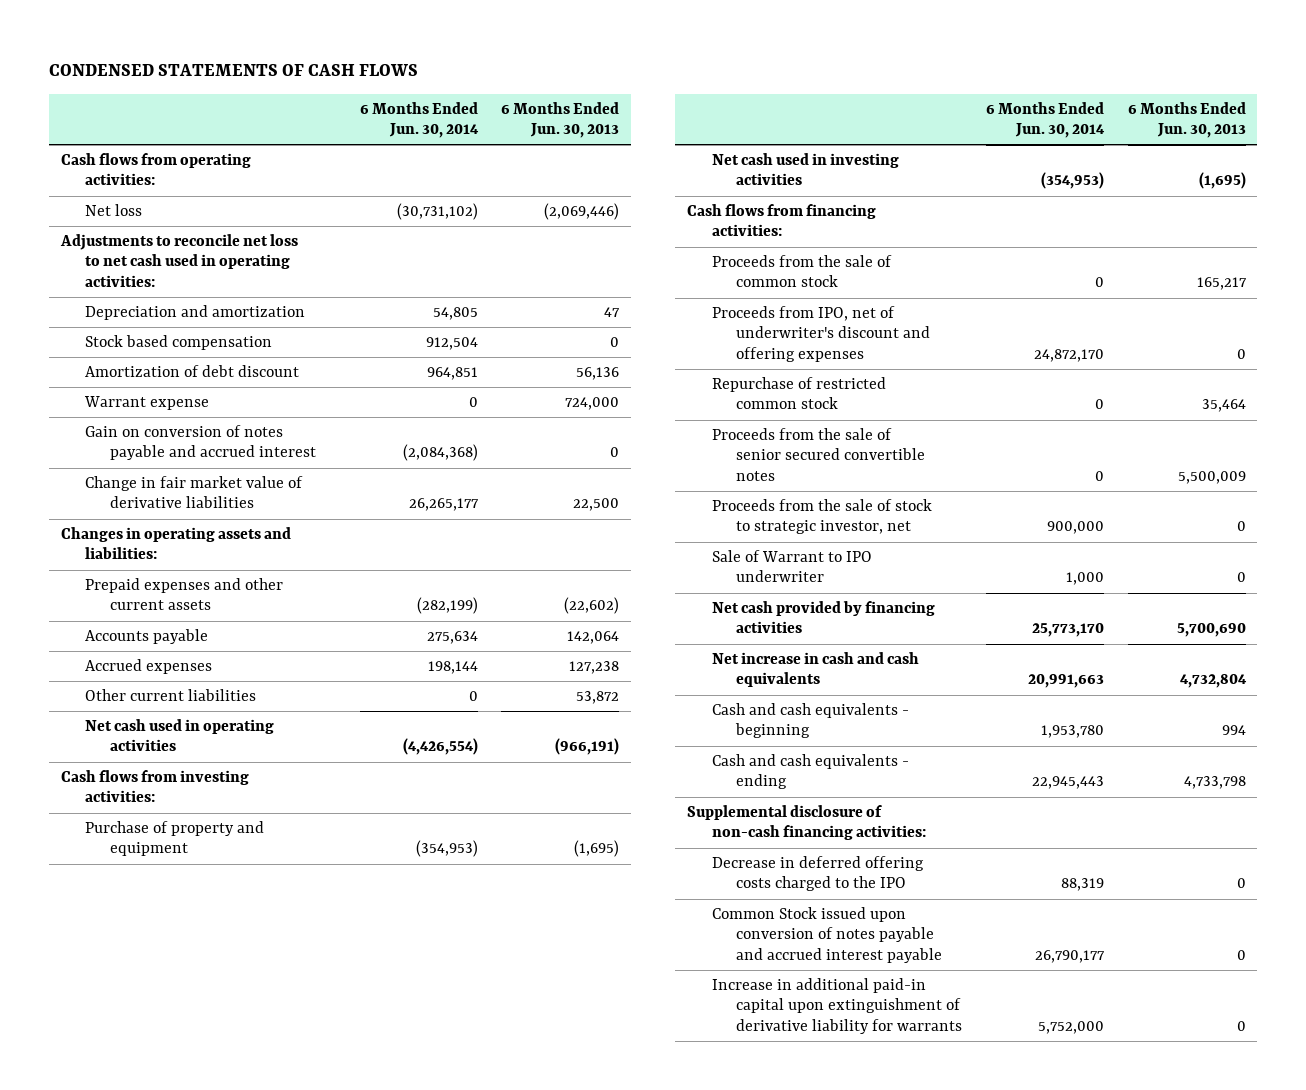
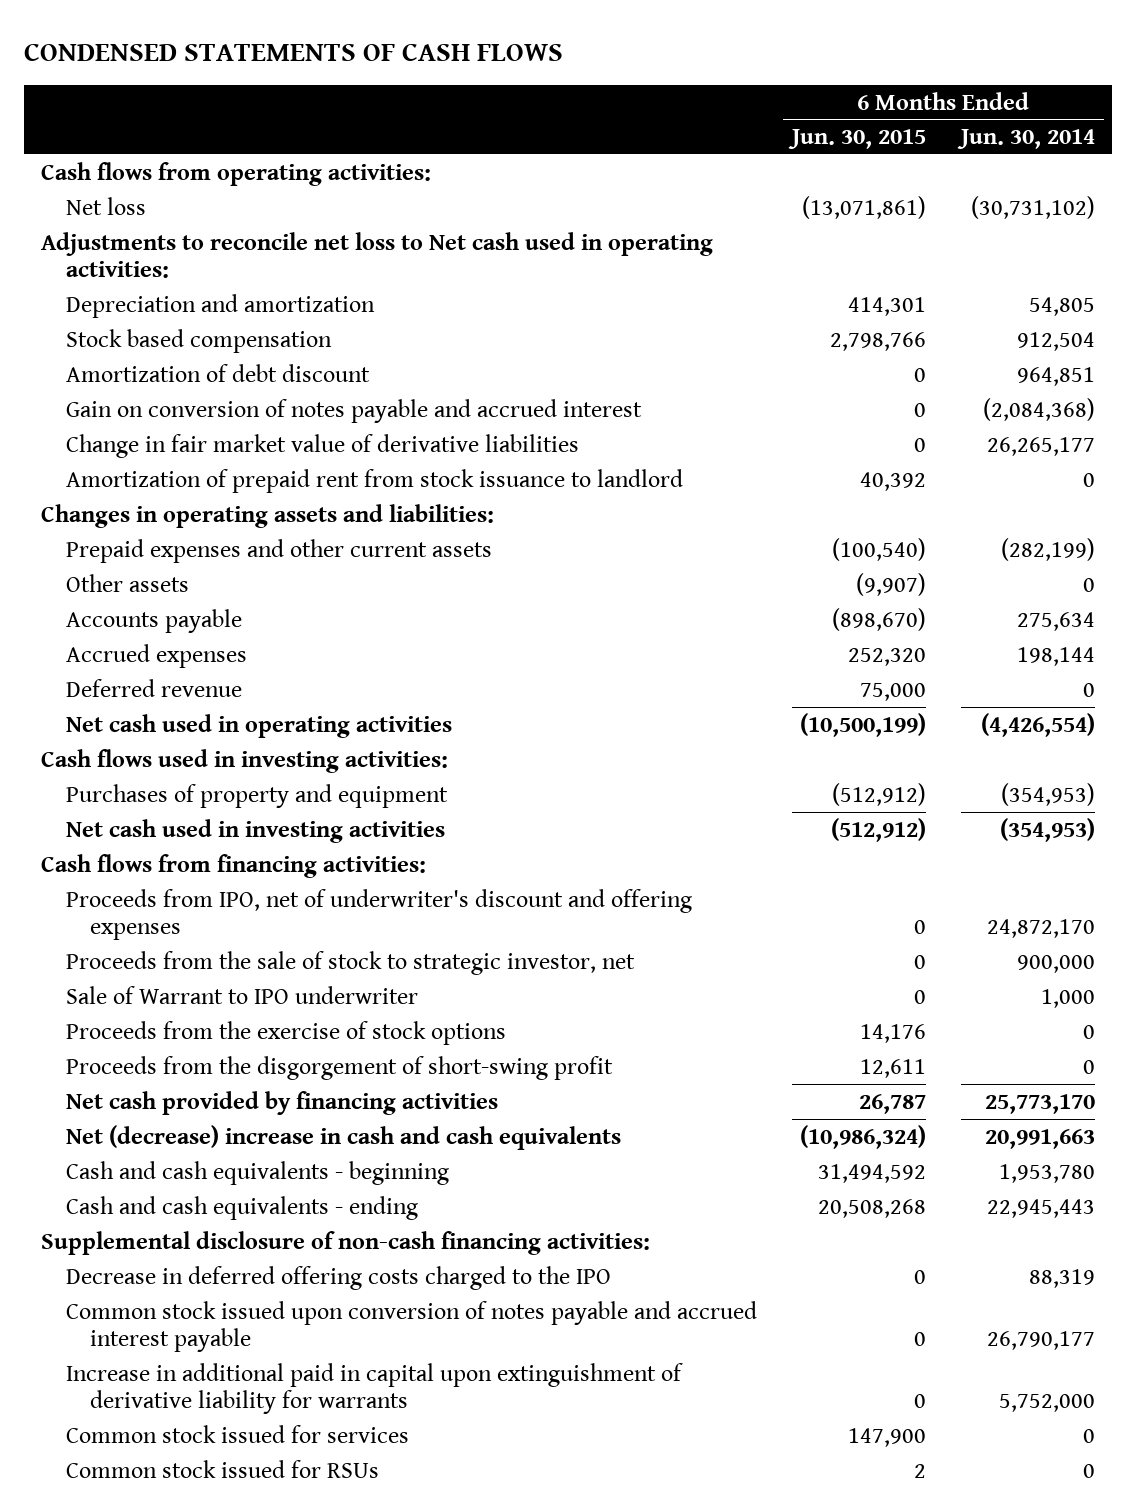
- | 6 Months Ended Jun. 30, 2014 | 6 Months Ended Jun. 30, 2013
+ | 6 Months Ended Jun. 30, 2015 | 6 Months Ended Jun. 30, 2014
- Adjustments to reconcile net loss to net cash used in operating activities:
+ Adjustments to reconcile net loss to Net cash used in operating activities:
- Warrant expense | 0 | 724,000
+ Amortization of prepaid rent from stock issuance to landlord | 40,392 | 0
+ Other assets | (9,907) | 0
- Other current liabilities | 0 | 53,872
+ Deferred revenue | 75,000 | 0
- Cash flows from investing activities:
- Purchase of property and equipment | (354,953) | (1,695)
+ Cash flows used in investing activities:
+ Purchases of property and equipment | (512,912) | (354,953)
- Proceeds from the sale of common stock | 0 | 165,217
- Repurchase of restricted common stock | 0 | 35,464
- Proceeds from the sale of senior secured convertible notes | 0 | 5,500,009
+ Proceeds from the exercise of stock options | 14,176 | 0
+ Proceeds from the disgorgement of short-swing profit | 12,611 | 0
- Net increase in cash and cash equivalents | 20,991,663 | 4,732,804
+ Net (decrease) increase in cash and cash equivalents | (10,986,324) | 20,991,663
- Common Stock issued upon conversion of notes payable and accrued interest payable | 26,790,177 | 0
- Increase in additional paid-in capital upon extinguishment of derivative liability for warrants | 5,752,000 | 0
+ Common stock issued upon conversion of notes payable and accrued interest payable | 0 | 26,790,177
+ Increase in additional paid in capital upon extinguishment of derivative liability for warrants | 0 | 5,752,000
+ Common stock issued for services | 147,900 | 0
+ Common stock issued for RSUs | 2 | 0

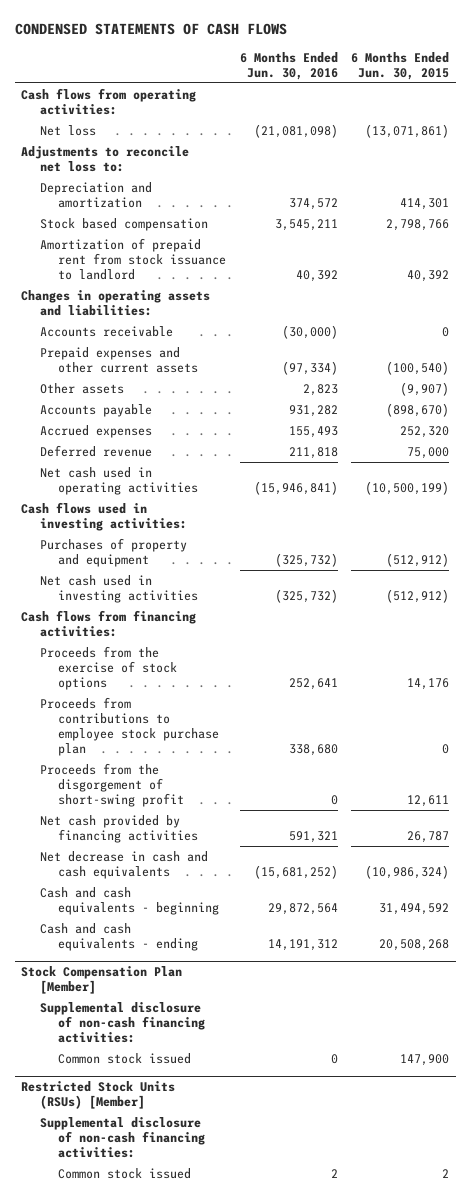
- | 6 Months Ended Jun. 30, 2015 | 6 Months Ended Jun. 30, 2014
+ | 6 Months Ended Jun. 30, 2016 | 6 Months Ended Jun. 30, 2015
- Adjustments to reconcile net loss to Net cash used in operating activities:
+ Adjustments to reconcile net loss to:
- Amortization of debt discount | 0 | 964,851
- Gain on conversion of notes payable and accrued interest | 0 | (2,084,368)
- Change in fair market value of derivative liabilities | 0 | 26,265,177
+ Accounts receivable | (30,000) | 0
- Proceeds from IPO, net of underwriter's discount and offering expenses | 0 | 24,872,170
- Proceeds from the sale of stock to strategic investor, net | 0 | 900,000
- Sale of Warrant to IPO underwriter | 0 | 1,000
+ Proceeds from contributions to employee stock purchase plan | 338,680 | 0
- Net (decrease) increase in cash and cash equivalents | (10,986,324) | 20,991,663
+ Net decrease in cash and cash equivalents | (15,681,252) | (10,986,324)
+ Stock Compensation Plan [Member]
- Decrease in deferred offering costs charged to the IPO | 0 | 88,319
- Common stock issued upon conversion of notes payable and accrued interest payable | 0 | 26,790,177
- Increase in additional paid in capital upon extinguishment of derivative liability for warrants | 0 | 5,752,000
- Common stock issued for services | 147,900 | 0
- Common stock issued for RSUs | 2 | 0
+ Common stock issued | 0 | 147,900
+ Restricted Stock Units (RSUs) [Member]
+ Supplemental disclosure of non-cash financing activities:
+ Common stock issued | 2 | 2

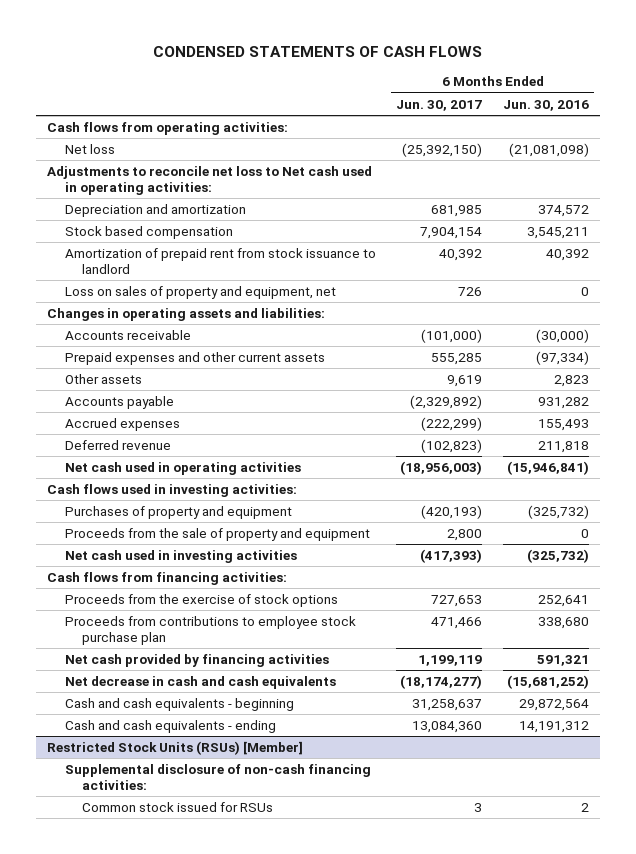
- | 6 Months Ended Jun. 30, 2016 | 6 Months Ended Jun. 30, 2015
+ | 6 Months Ended Jun. 30, 2017 | 6 Months Ended Jun. 30, 2016
- Adjustments to reconcile net loss to:
+ Adjustments to reconcile net loss to Net cash used in operating activities:
+ Loss on sales of property and equipment, net | 726 | 0
+ Proceeds from the sale of property and equipment | 2,800 | 0
- Proceeds from the disgorgement of short-swing profit | 0 | 12,611
- Stock Compensation Plan [Member]
- Supplemental disclosure of non-cash financing activities:
- Common stock issued | 0 | 147,900
@ Restricted Stock Units (RSUs) [Member]
- Common stock issued | 2 | 2
+ Common stock issued for RSUs | 3 | 2

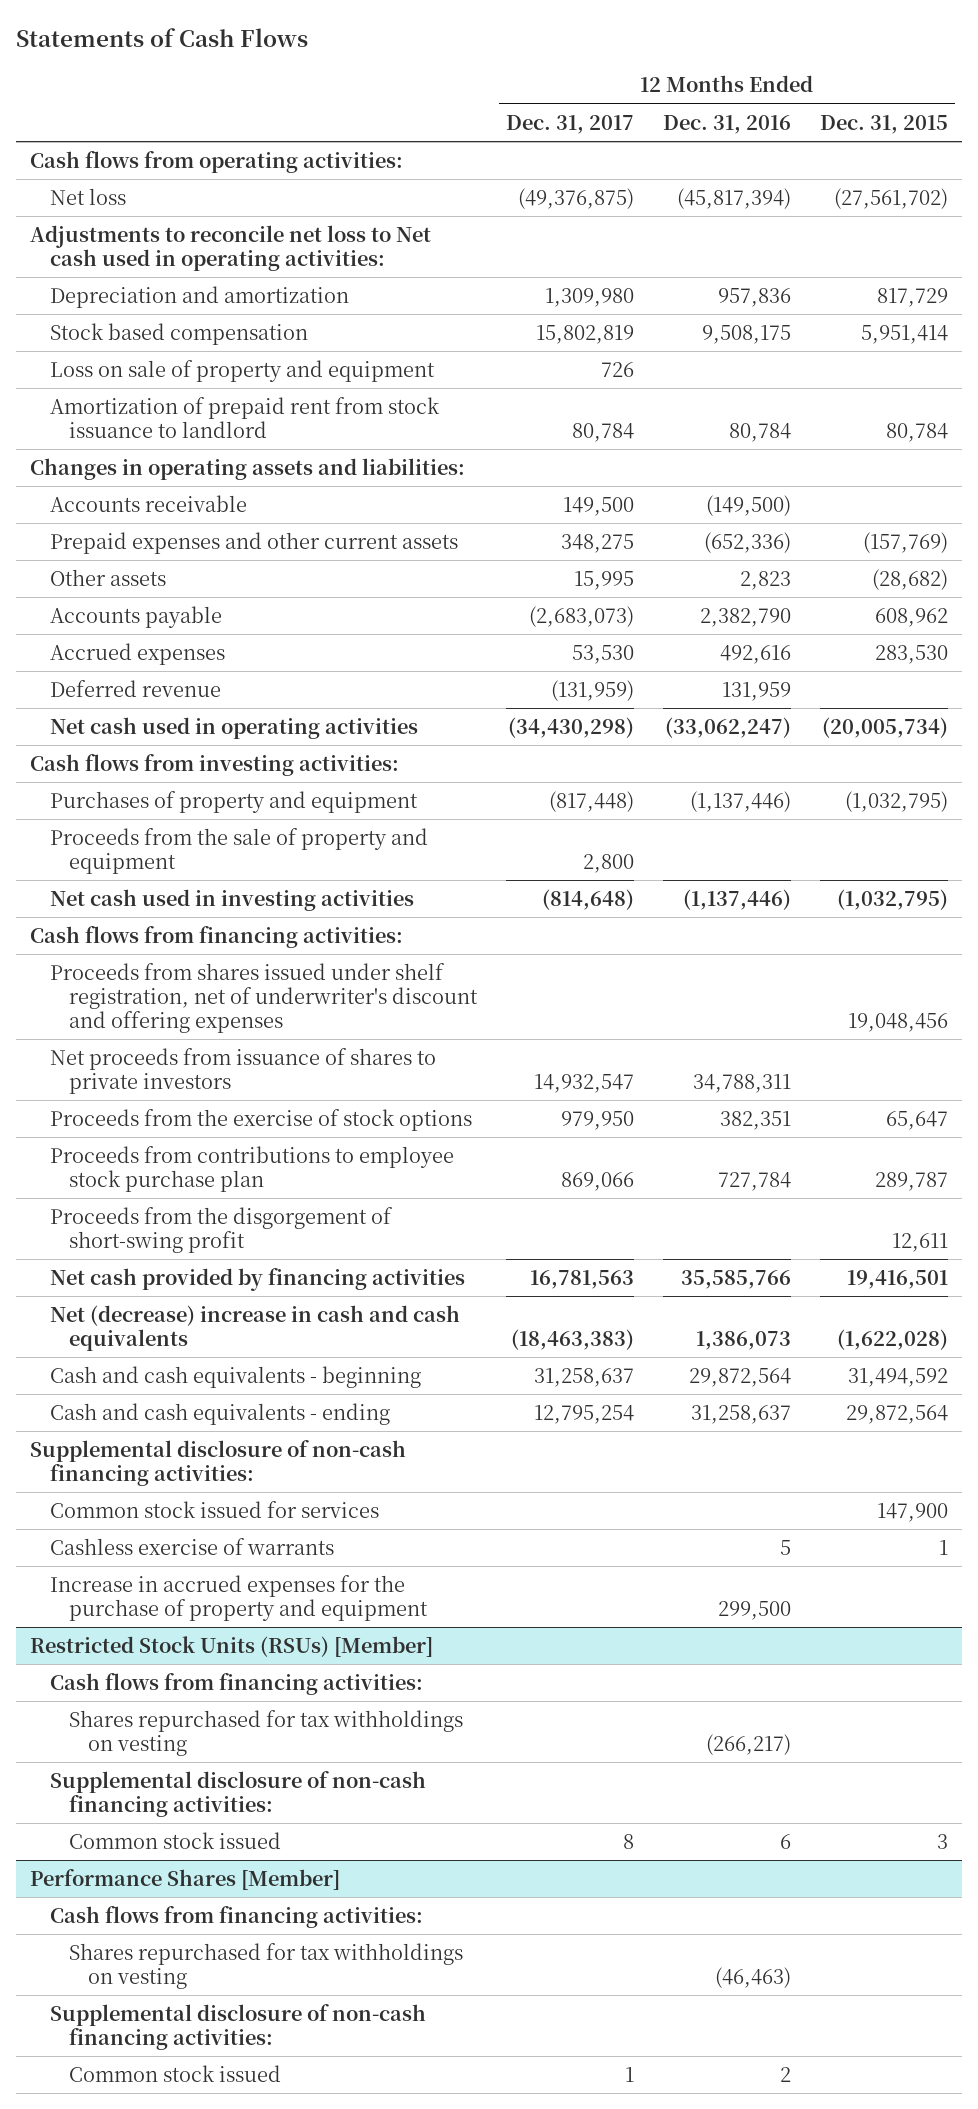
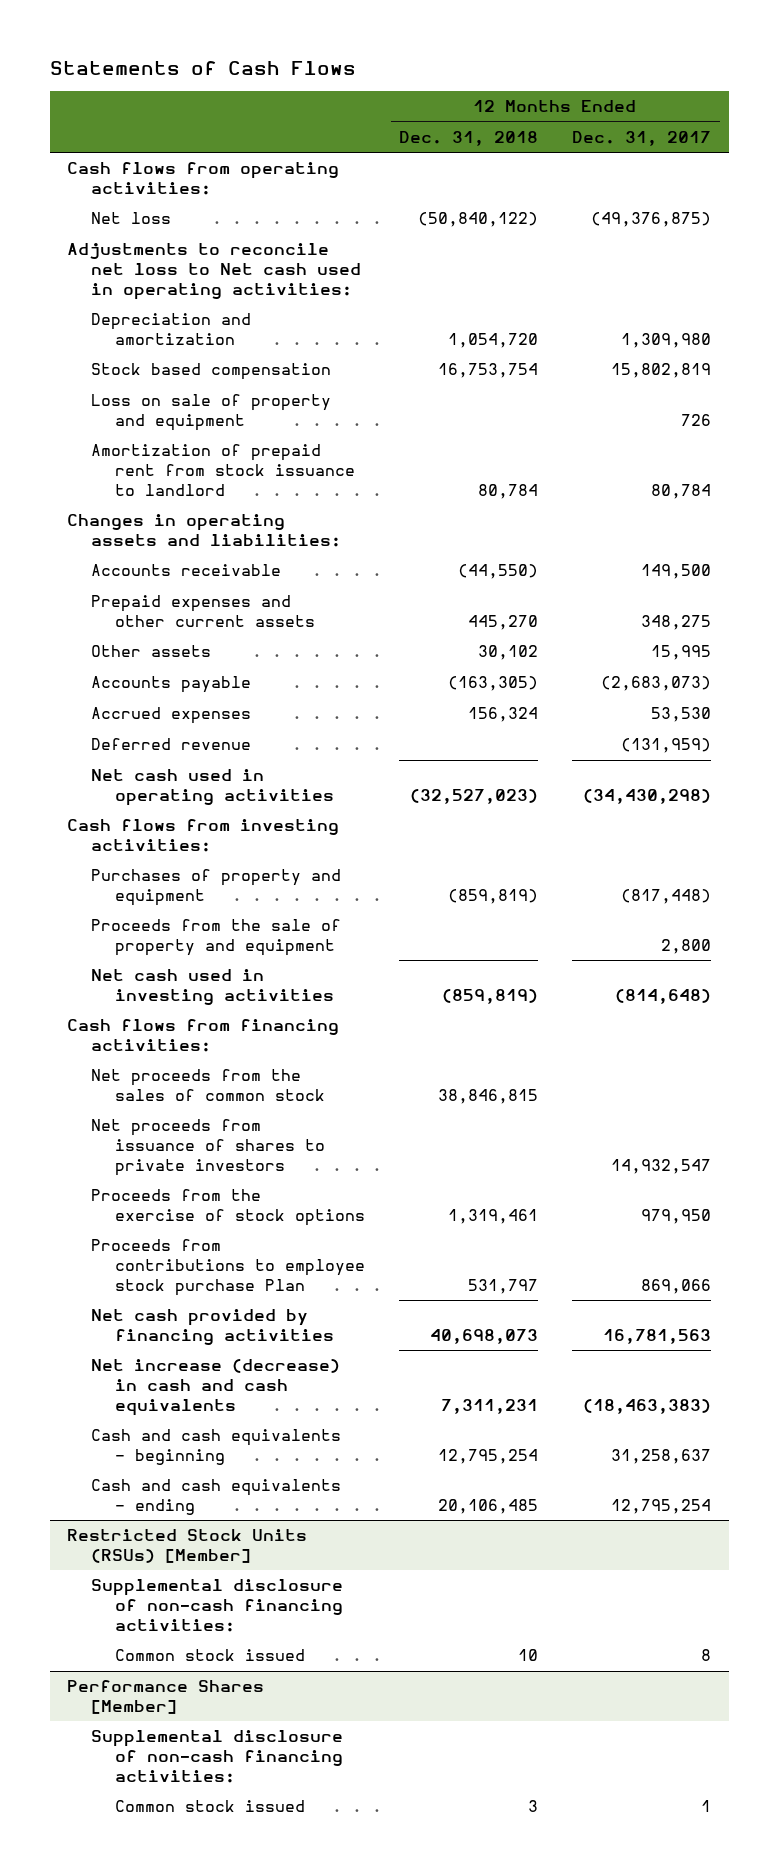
- | 12 Months Ended Dec. 31, 2017 | 12 Months Ended Dec. 31, 2016 | 12 Months Ended Dec. 31, 2015
+ | 12 Months Ended Dec. 31, 2018 | 12 Months Ended Dec. 31, 2017
- Proceeds from shares issued under shelf registration, net of underwriter's discount and offering expenses | | | 19,048,456
+ Net proceeds from the sales of common stock | 38,846,815 |
- Proceeds from contributions to employee stock purchase plan | 869,066 | 727,784 | 289,787
- Proceeds from the disgorgement of short-swing profit | | | 12,611
+ Proceeds from contributions to employee stock purchase Plan | 531,797 | 869,066
- Net (decrease) increase in cash and cash equivalents | (18,463,383) | 1,386,073 | (1,622,028)
+ Net increase (decrease) in cash and cash equivalents | 7,311,231 | (18,463,383)
- Supplemental disclosure of non-cash financing activities:
- Common stock issued for services | | | 147,900
- Cashless exercise of warrants | | 5 | 1
- Increase in accrued expenses for the purchase of property and equipment | | 299,500 |
@ Restricted Stock Units (RSUs) [Member]
- Cash flows from financing activities:
- Shares repurchased for tax withholdings on vesting | | (266,217) |
@ Performance Shares [Member]
- Cash flows from financing activities:
- Shares repurchased for tax withholdings on vesting | | (46,463) |

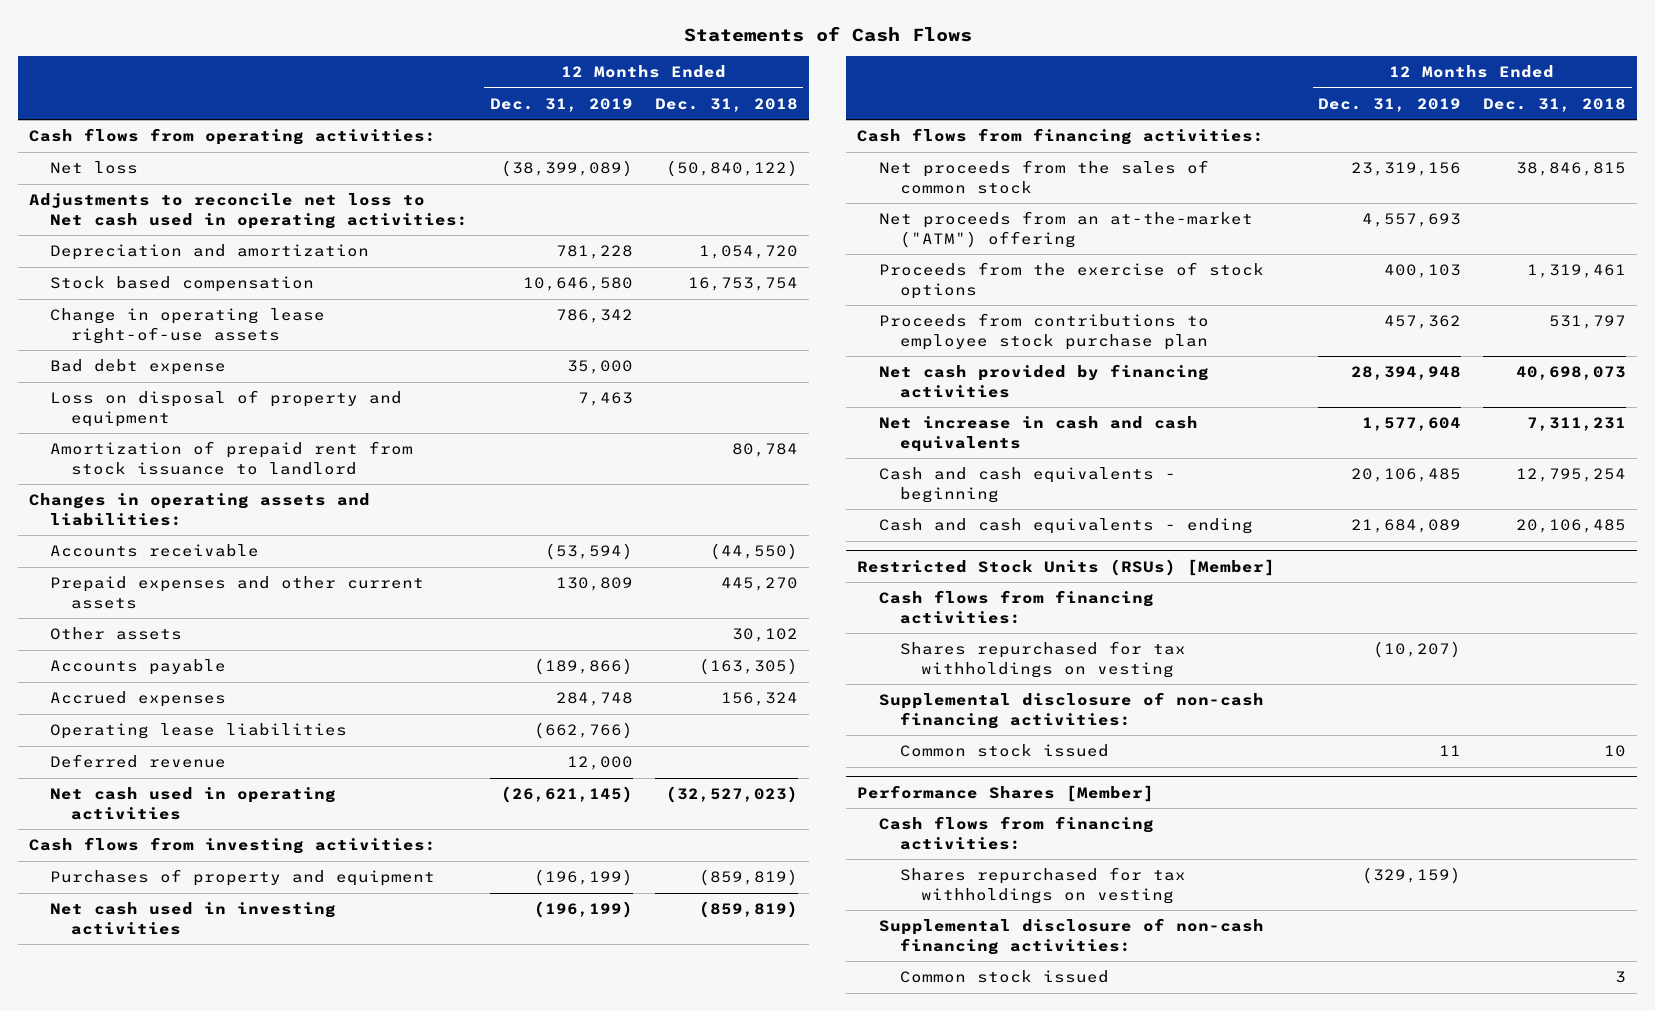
- | 12 Months Ended Dec. 31, 2018 | 12 Months Ended Dec. 31, 2017
+ | 12 Months Ended Dec. 31, 2019 | 12 Months Ended Dec. 31, 2018
- Loss on sale of property and equipment | | 726
+ Change in operating lease right-of-use assets | 786,342 |
+ Bad debt expense | 35,000 |
+ Loss on disposal of property and equipment | 7,463 |
+ Operating lease liabilities | (662,766) |
- Proceeds from the sale of property and equipment | | 2,800
- Net proceeds from issuance of shares to private investors | | 14,932,547
+ Net proceeds from an at-the-market ("ATM") offering | 4,557,693 |
- Proceeds from contributions to employee stock purchase Plan | 531,797 | 869,066
+ Proceeds from contributions to employee stock purchase plan | 457,362 | 531,797
- Net increase (decrease) in cash and cash equivalents | 7,311,231 | (18,463,383)
+ Net increase in cash and cash equivalents | 1,577,604 | 7,311,231
@ Restricted Stock Units (RSUs) [Member]
+ Cash flows from financing activities:
+ Shares repurchased for tax withholdings on vesting | (10,207) |
@ Performance Shares [Member]
+ Cash flows from financing activities:
+ Shares repurchased for tax withholdings on vesting | (329,159) |

